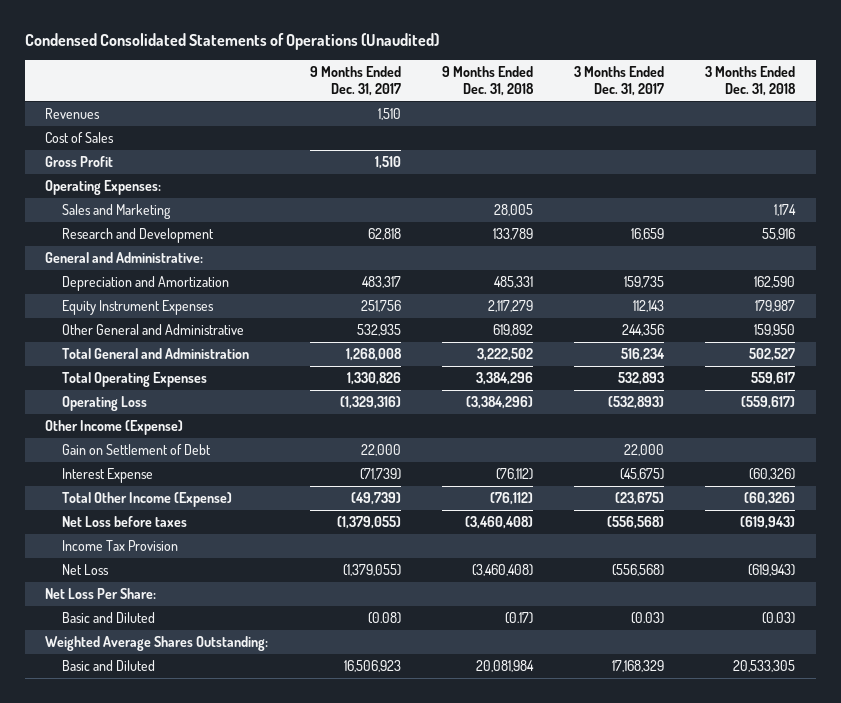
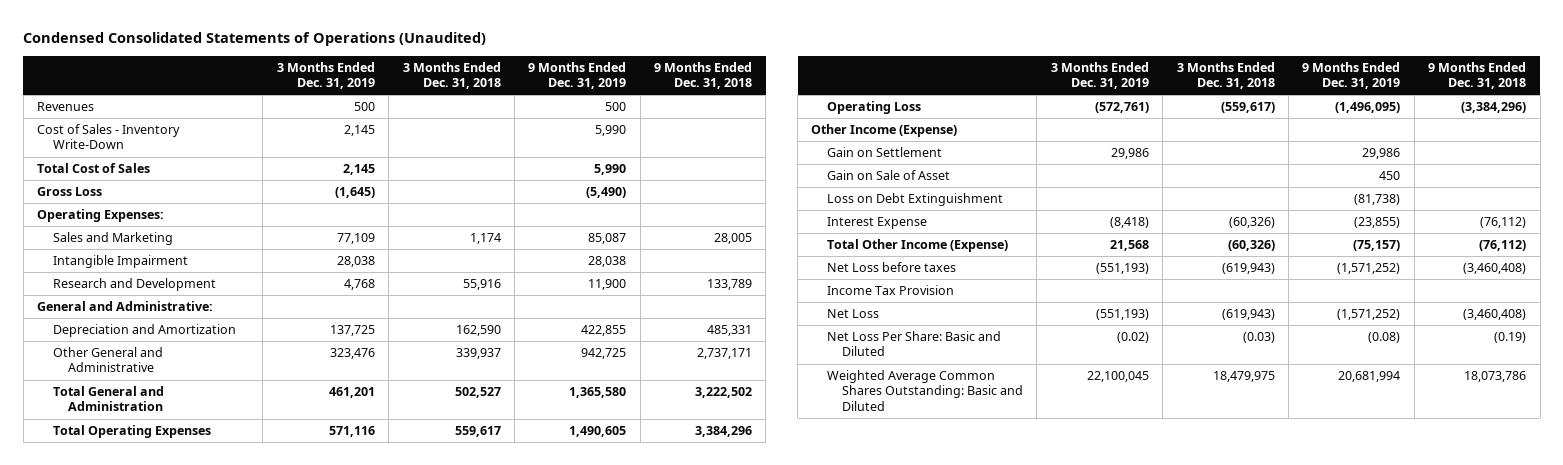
- | 9 Months Ended Dec. 31, 2017 | 9 Months Ended Dec. 31, 2018 | 3 Months Ended Dec. 31, 2017 | 3 Months Ended Dec. 31, 2018
+ | 3 Months Ended Dec. 31, 2019 | 3 Months Ended Dec. 31, 2018 | 9 Months Ended Dec. 31, 2019 | 9 Months Ended Dec. 31, 2018
- Cost of Sales
- Gross Profit | 1,510 | | |
+ Cost of Sales - Inventory Write-Down | 2,145 | | 5,990 |
+ Total Cost of Sales | 2,145 | | 5,990 |
+ Gross Loss | (1,645) | | (5,490) |
+ Intangible Impairment | 28,038 | | 28,038 |
- Equity Instrument Expenses | 251,756 | 2,117,279 | 112,143 | 179,987
- Other General and Administrative | 532,935 | 619,892 | 244,356 | 159,950
+ Other General and Administrative | 323,476 | 339,937 | 942,725 | 2,737,171
- Gain on Settlement of Debt | 22,000 | | 22,000 |
+ Gain on Settlement | 29,986 | | 29,986 |
+ Gain on Sale of Asset | | | 450 |
+ Loss on Debt Extinguishment | | | (81,738) |
- Net Loss Per Share:
- Basic and Diluted | (0.08) | (0.17) | (0.03) | (0.03)
- Weighted Average Shares Outstanding:
- Basic and Diluted | 16,506,923 | 20,081,984 | 17,168,329 | 20,533,305
+ Net Loss Per Share: Basic and Diluted | (0.02) | (0.03) | (0.08) | (0.19)
+ Weighted Average Common Shares Outstanding: Basic and Diluted | 22,100,045 | 18,479,975 | 20,681,994 | 18,073,786

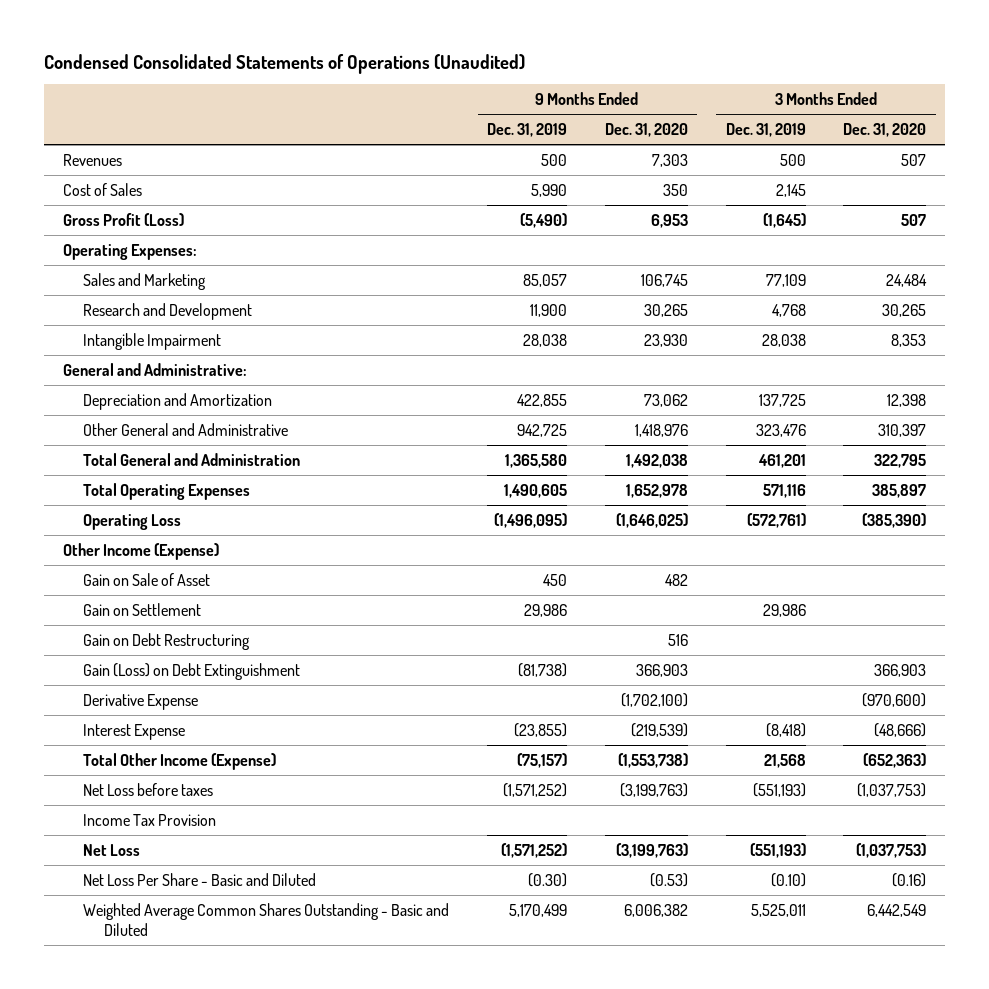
- | 3 Months Ended Dec. 31, 2019 | 3 Months Ended Dec. 31, 2018 | 9 Months Ended Dec. 31, 2019 | 9 Months Ended Dec. 31, 2018
+ | 9 Months Ended Dec. 31, 2019 | 9 Months Ended Dec. 31, 2020 | 3 Months Ended Dec. 31, 2019 | 3 Months Ended Dec. 31, 2020
- Cost of Sales - Inventory Write-Down | 2,145 | | 5,990 |
- Total Cost of Sales | 2,145 | | 5,990 |
- Gross Loss | (1,645) | | (5,490) |
+ Cost of Sales | 5,990 | 350 | 2,145 |
+ Gross Profit (Loss) | (5,490) | 6,953 | (1,645) | 507
- Sales and Marketing | 77,109 | 1,174 | 85,087 | 28,005
+ Sales and Marketing | 85,057 | 106,745 | 77,109 | 24,484
moved down: Intangible Impairment | 28,038 | 23,930 | 28,038 | 8,353
- Loss on Debt Extinguishment | | | (81,738) |
moved down: Gain on Settlement | 29,986 | | 29,986 |
+ Gain on Debt Restructuring | | 516 | |
+ Gain (Loss) on Debt Extinguishment | (81,738) | 366,903 | | 366,903
+ Derivative Expense | | (1,702,100) | | (970,600)
- Net Loss Per Share: Basic and Diluted | (0.02) | (0.03) | (0.08) | (0.19)
- Weighted Average Common Shares Outstanding: Basic and Diluted | 22,100,045 | 18,479,975 | 20,681,994 | 18,073,786
+ Net Loss Per Share - Basic and Diluted | (0.30) | (0.53) | (0.10) | (0.16)
+ Weighted Average Common Shares Outstanding - Basic and Diluted | 5,170,499 | 6,006,382 | 5,525,011 | 6,442,549

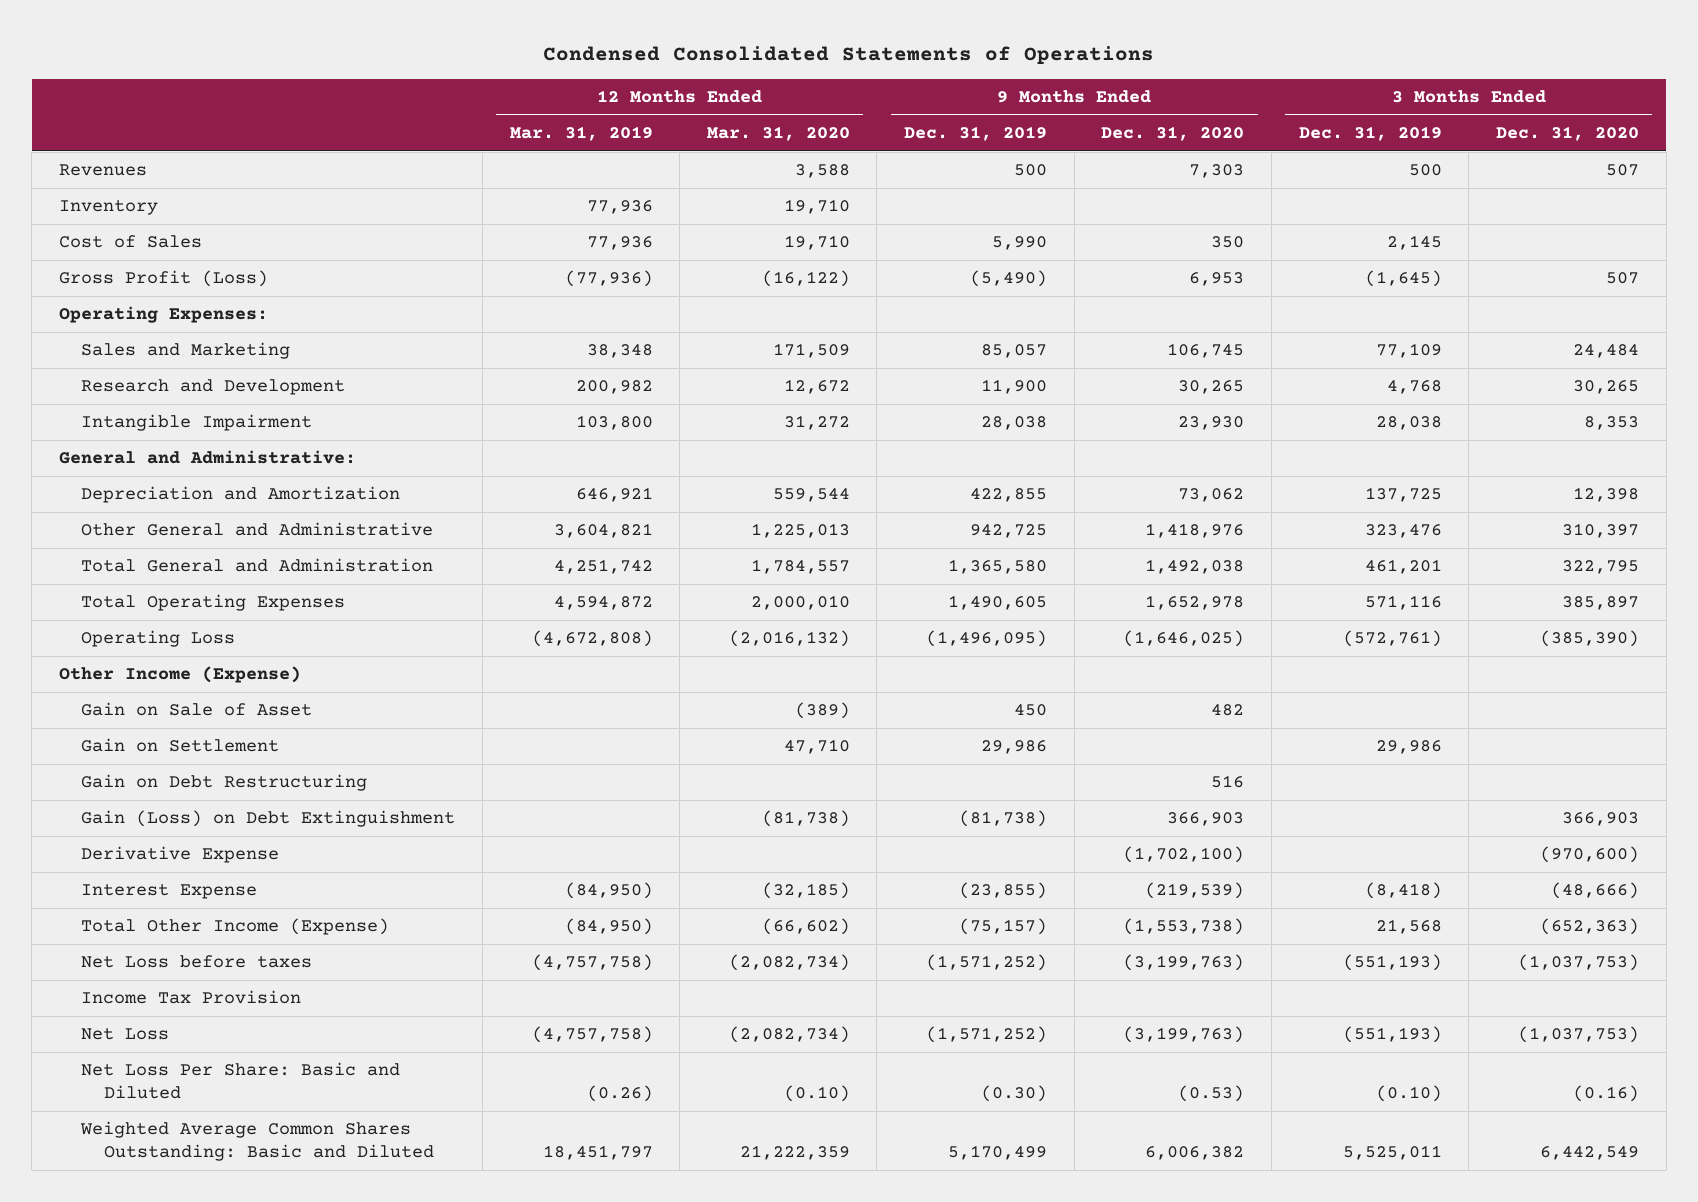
- Condensed Consolidated Statements of Operations (Unaudited)
+ Condensed Consolidated Statements of Operations
- | 9 Months Ended Dec. 31, 2019 | 9 Months Ended Dec. 31, 2020 | 3 Months Ended Dec. 31, 2019 | 3 Months Ended Dec. 31, 2020
+ | 12 Months Ended Mar. 31, 2019 | 12 Months Ended Mar. 31, 2020 | 9 Months Ended Dec. 31, 2019 | 9 Months Ended Dec. 31, 2020 | 3 Months Ended Dec. 31, 2019 | 3 Months Ended Dec. 31, 2020
+ Inventory | 77,936 | 19,710 | | | |
- Net Loss Per Share - Basic and Diluted | (0.30) | (0.53) | (0.10) | (0.16)
- Weighted Average Common Shares Outstanding - Basic and Diluted | 5,170,499 | 6,006,382 | 5,525,011 | 6,442,549
+ Net Loss Per Share: Basic and Diluted | (0.26) | (0.10) | (0.30) | (0.53) | (0.10) | (0.16)
+ Weighted Average Common Shares Outstanding: Basic and Diluted | 18,451,797 | 21,222,359 | 5,170,499 | 6,006,382 | 5,525,011 | 6,442,549

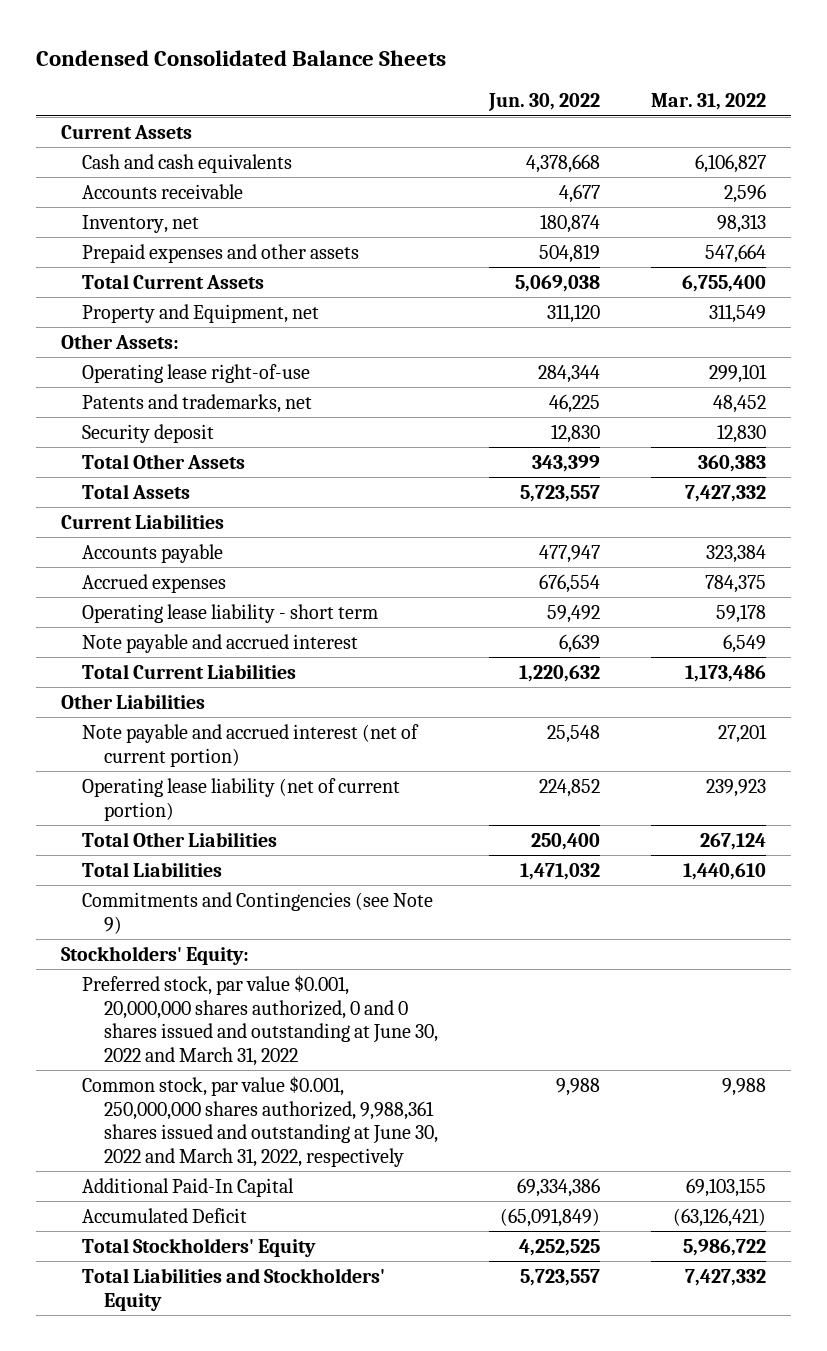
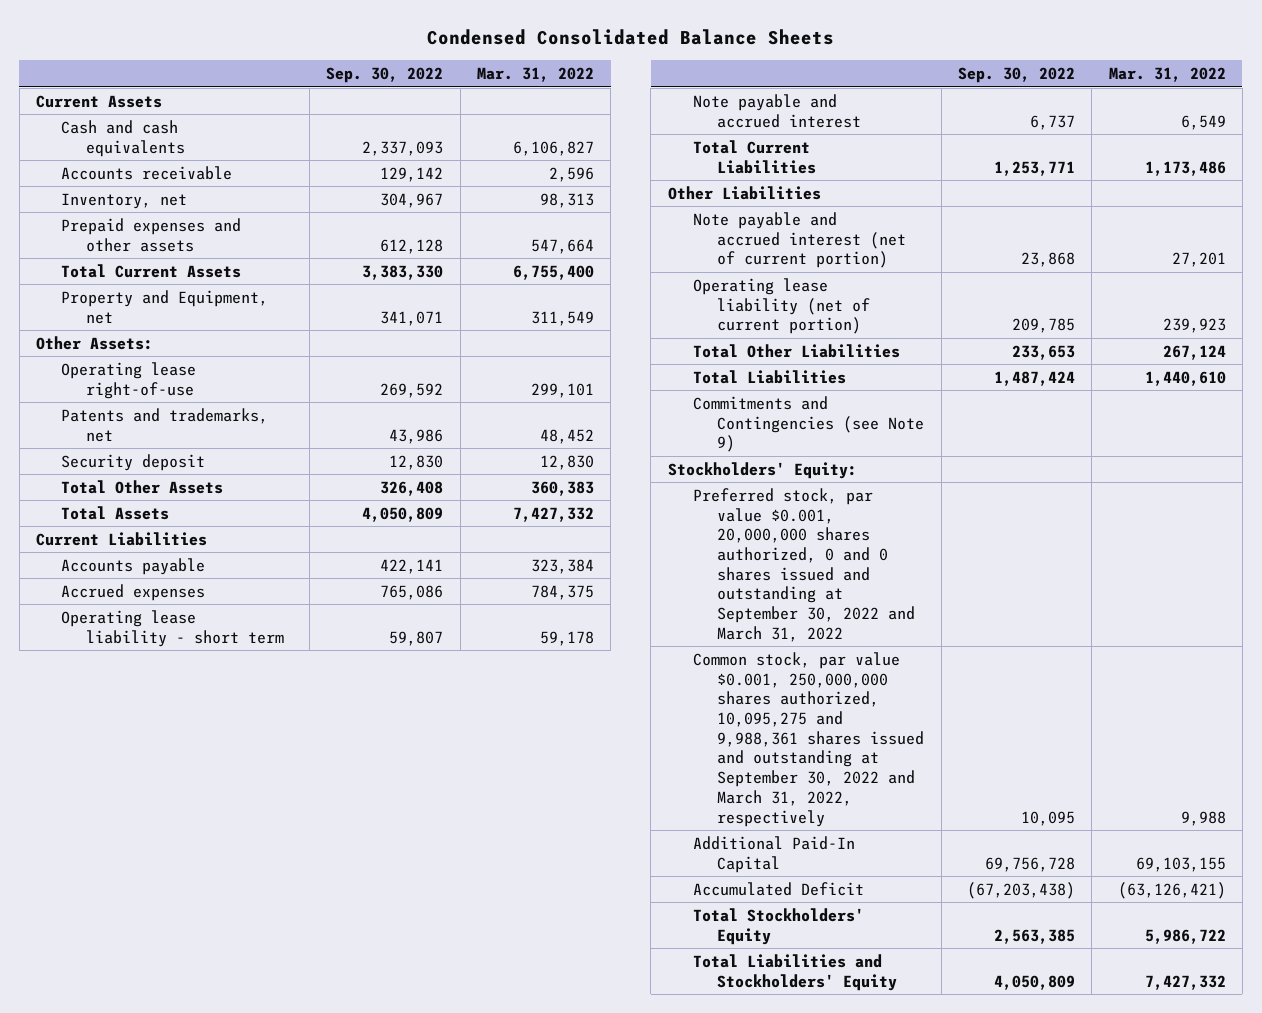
- | Jun. 30, 2022 | Mar. 31, 2022
+ | Sep. 30, 2022 | Mar. 31, 2022
- Preferred stock, par value $0.001, 20,000,000 shares authorized, 0 and 0 shares issued and outstanding at June 30, 2022 and March 31, 2022
- Common stock, par value $0.001, 250,000,000 shares authorized, 9,988,361 shares issued and outstanding at June 30, 2022 and March 31, 2022, respectively | 9,988 | 9,988
+ Preferred stock, par value $0.001, 20,000,000 shares authorized, 0 and 0 shares issued and outstanding at September 30, 2022 and March 31, 2022
+ Common stock, par value $0.001, 250,000,000 shares authorized, 10,095,275 and 9,988,361 shares issued and outstanding at September 30, 2022 and March 31, 2022, respectively | 10,095 | 9,988

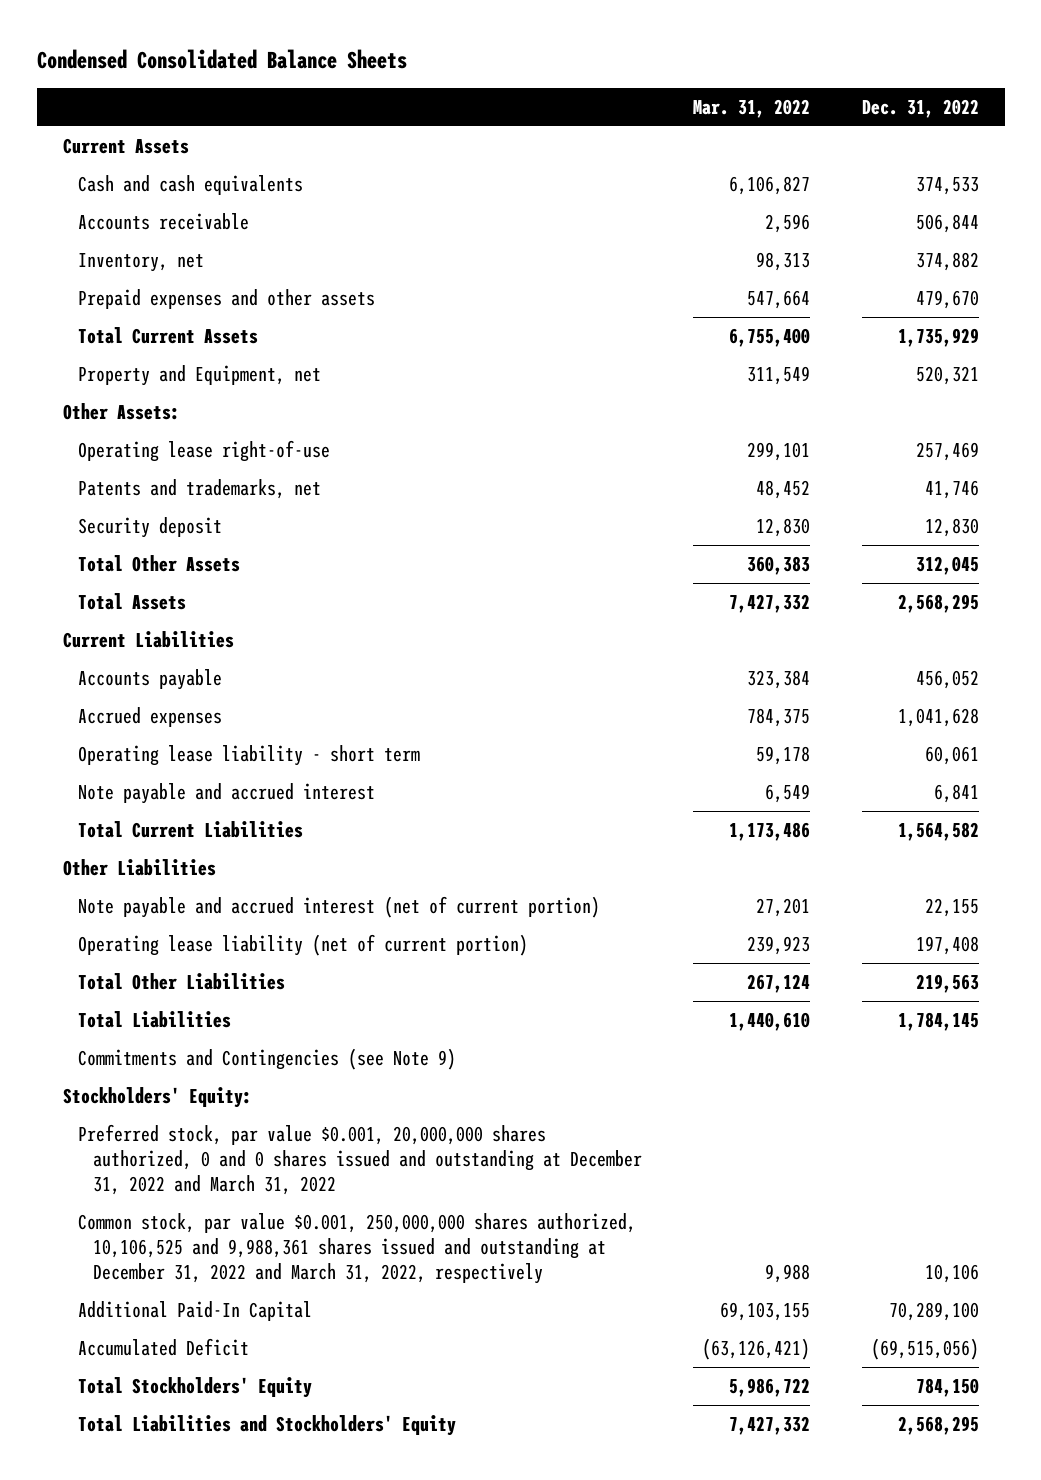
- | Sep. 30, 2022 | Mar. 31, 2022
+ | Mar. 31, 2022 | Dec. 31, 2022
- Preferred stock, par value $0.001, 20,000,000 shares authorized, 0 and 0 shares issued and outstanding at September 30, 2022 and March 31, 2022
- Common stock, par value $0.001, 250,000,000 shares authorized, 10,095,275 and 9,988,361 shares issued and outstanding at September 30, 2022 and March 31, 2022, respectively | 10,095 | 9,988
+ Preferred stock, par value $0.001, 20,000,000 shares authorized, 0 and 0 shares issued and outstanding at December 31, 2022 and March 31, 2022
+ Common stock, par value $0.001, 250,000,000 shares authorized, 10,106,525 and 9,988,361 shares issued and outstanding at December 31, 2022 and March 31, 2022, respectively | 9,988 | 10,106

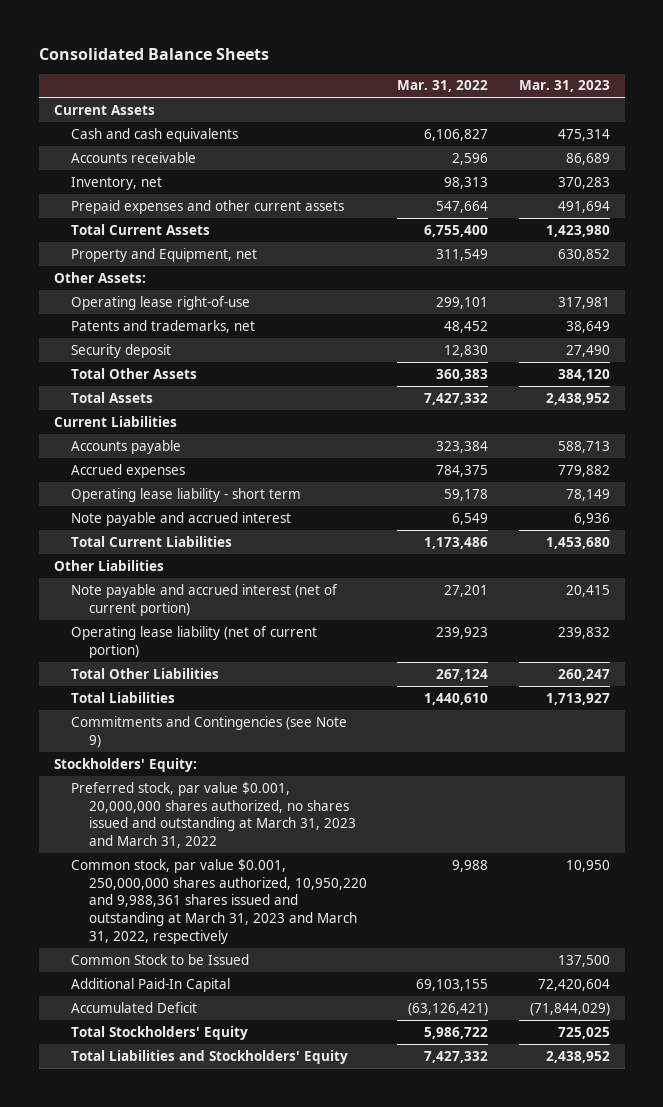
- Condensed Consolidated Balance Sheets
+ Consolidated Balance Sheets
- | Mar. 31, 2022 | Dec. 31, 2022
+ | Mar. 31, 2022 | Mar. 31, 2023
- Prepaid expenses and other assets | 547,664 | 479,670
+ Prepaid expenses and other current assets | 547,664 | 491,694
- Preferred stock, par value $0.001, 20,000,000 shares authorized, 0 and 0 shares issued and outstanding at December 31, 2022 and March 31, 2022
- Common stock, par value $0.001, 250,000,000 shares authorized, 10,106,525 and 9,988,361 shares issued and outstanding at December 31, 2022 and March 31, 2022, respectively | 9,988 | 10,106
+ Preferred stock, par value $0.001, 20,000,000 shares authorized, no shares issued and outstanding at March 31, 2023 and March 31, 2022
+ Common stock, par value $0.001, 250,000,000 shares authorized, 10,950,220 and 9,988,361 shares issued and outstanding at March 31, 2023 and March 31, 2022, respectively | 9,988 | 10,950
+ Common Stock to be Issued | | 137,500

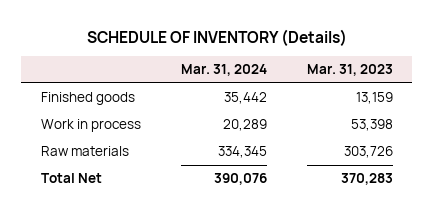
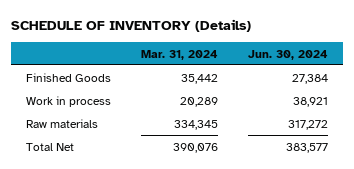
- | Mar. 31, 2024 | Mar. 31, 2023
+ | Mar. 31, 2024 | Jun. 30, 2024
- Finished goods | 35,442 | 13,159
+ Finished Goods | 35,442 | 27,384

